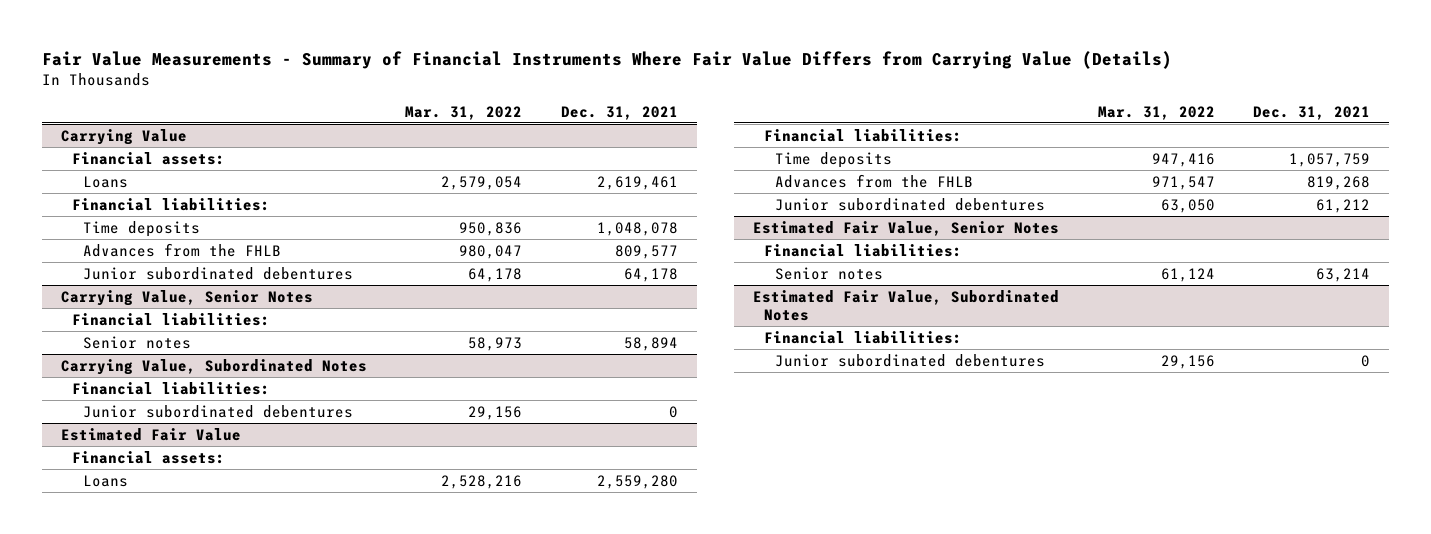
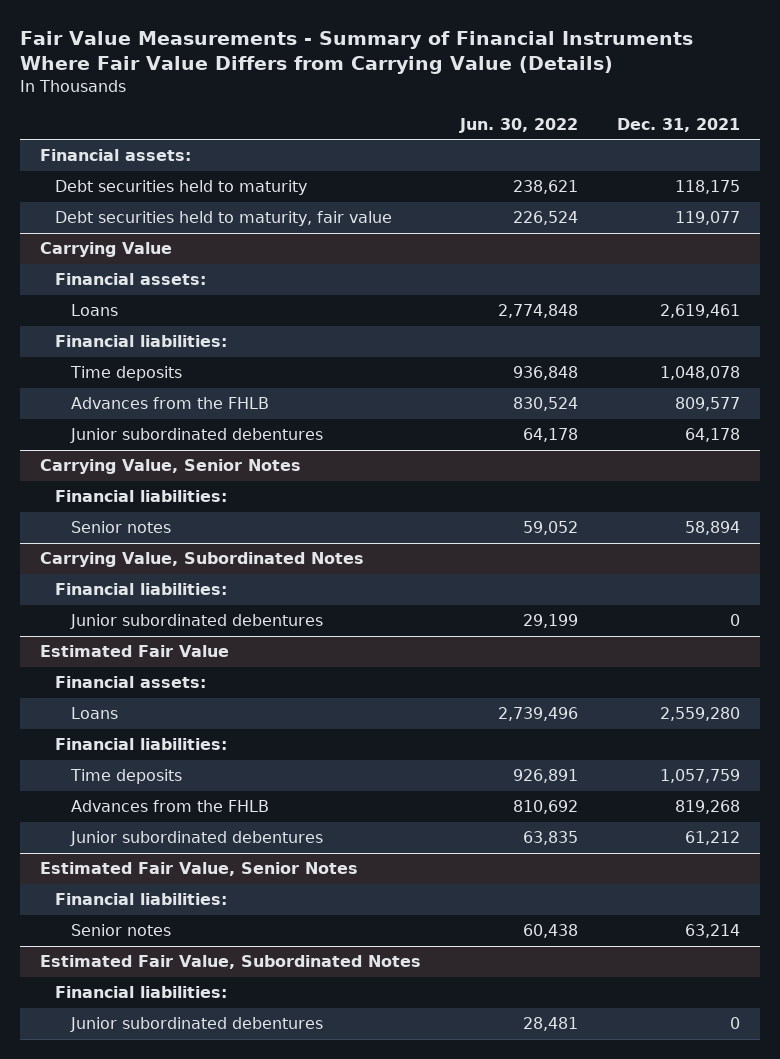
- | Mar. 31, 2022 | Dec. 31, 2021
+ | Jun. 30, 2022 | Dec. 31, 2021
+ Financial assets:
+ Debt securities held to maturity | 238,621 | 118,175
+ Debt securities held to maturity, fair value | 226,524 | 119,077

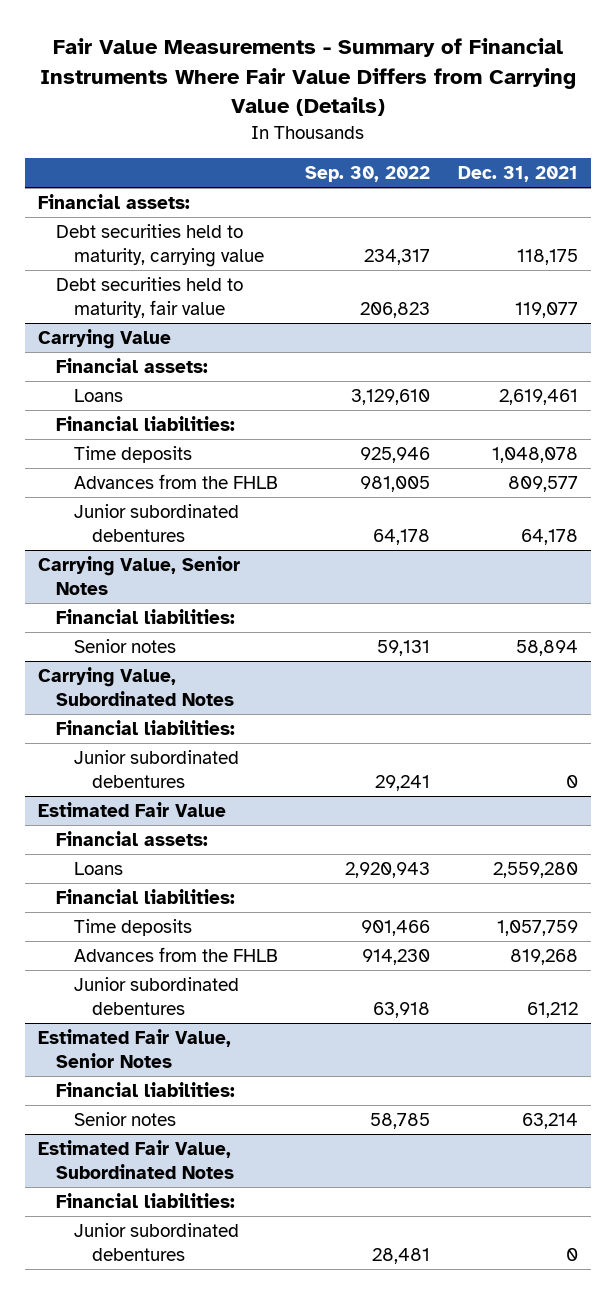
- | Jun. 30, 2022 | Dec. 31, 2021
+ | Sep. 30, 2022 | Dec. 31, 2021
- Debt securities held to maturity | 238,621 | 118,175
+ Debt securities held to maturity, carrying value | 234,317 | 118,175

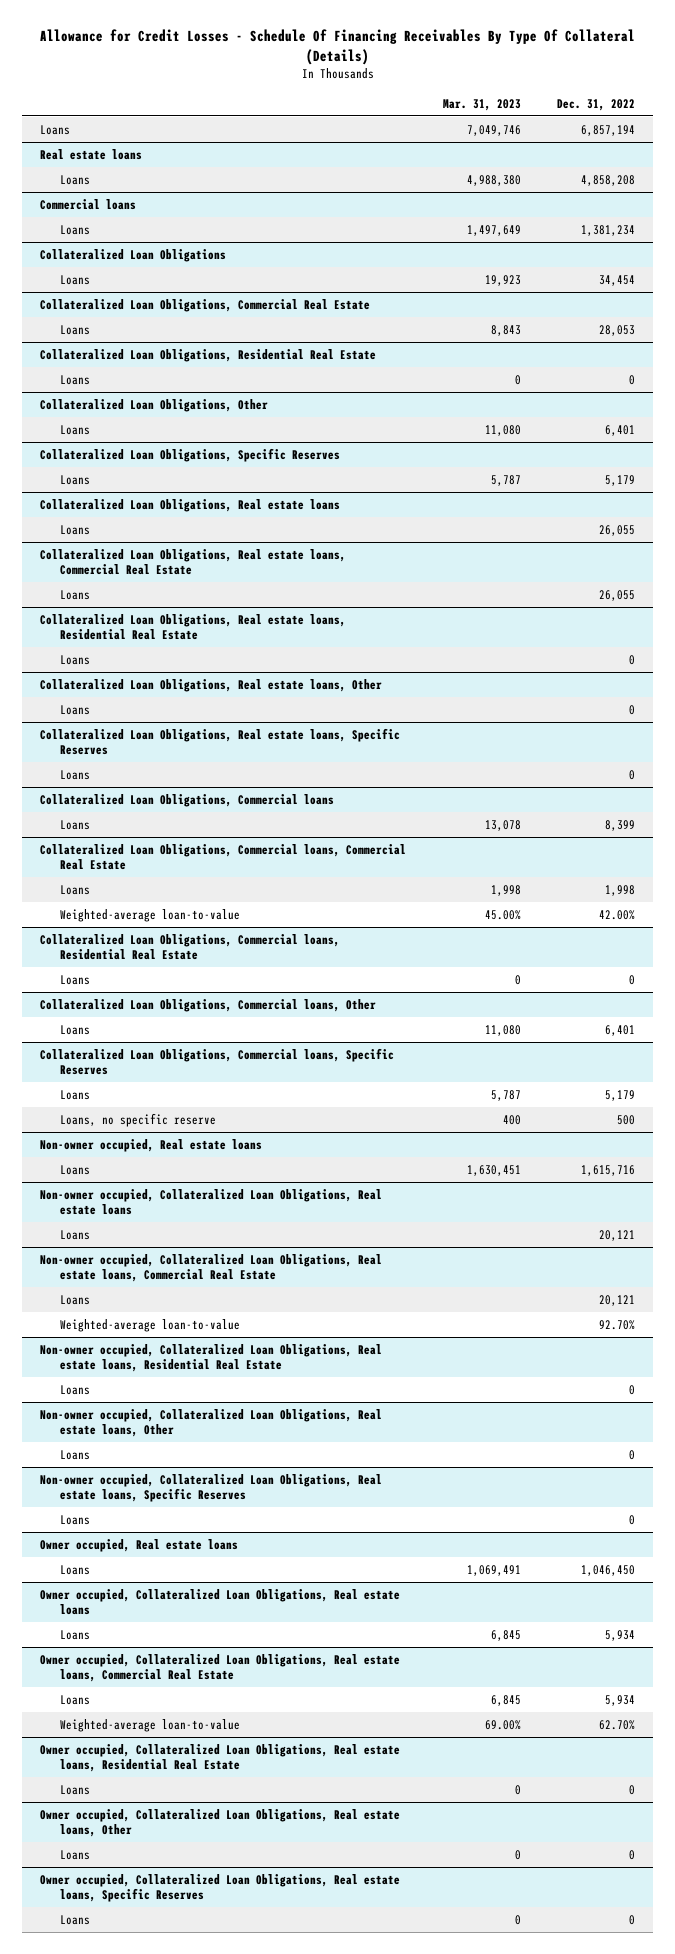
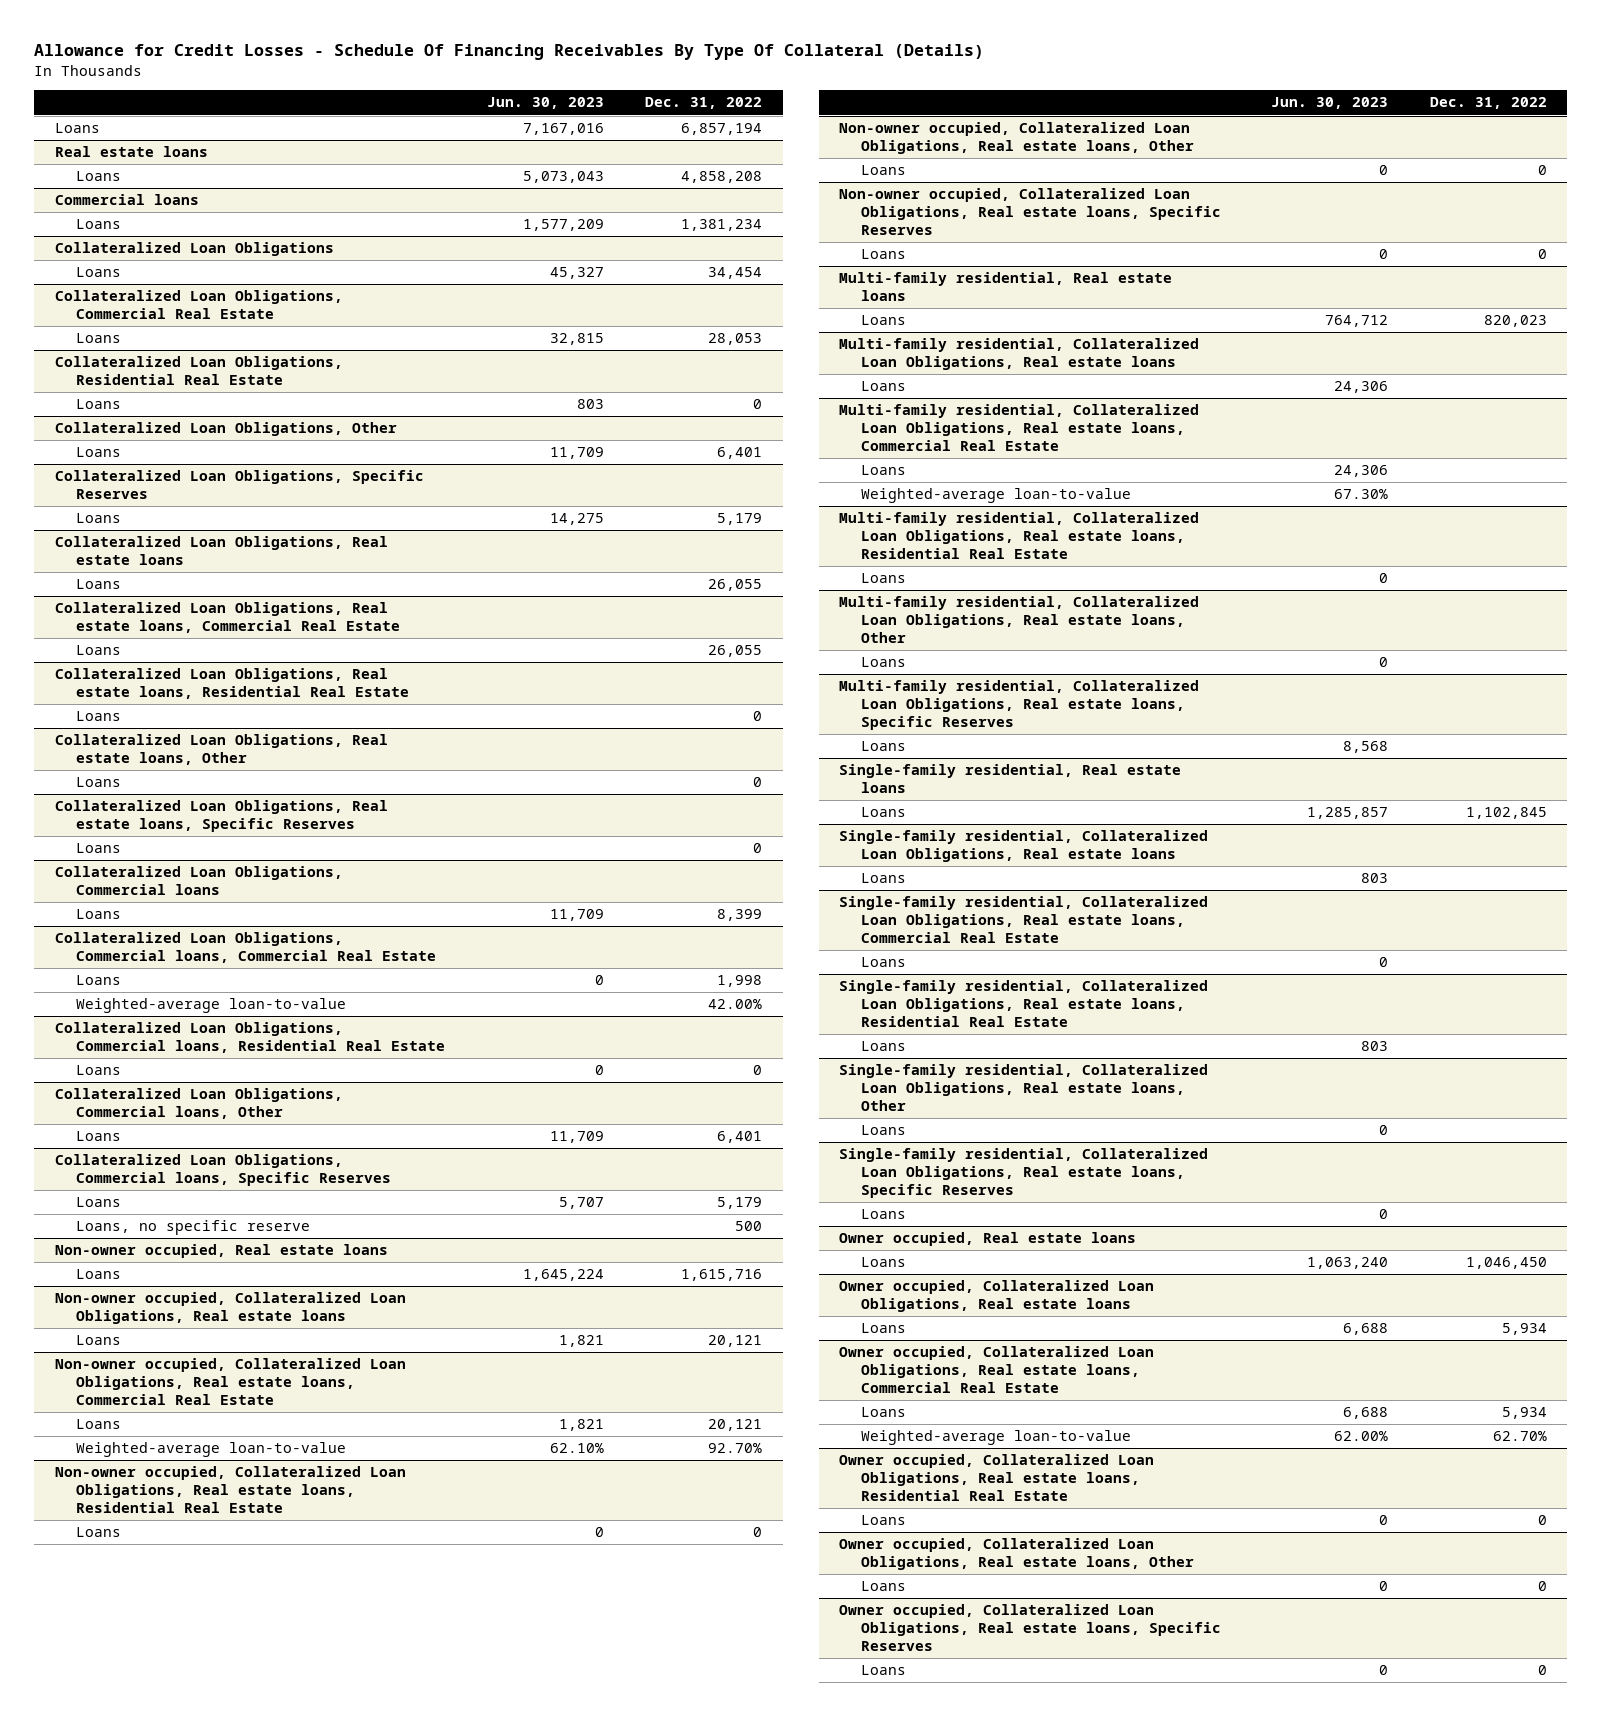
- | Mar. 31, 2023 | Dec. 31, 2022
+ | Jun. 30, 2023 | Dec. 31, 2022
+ Multi-family residential, Real estate loans
+ Loans | 764,712 | 820,023
+ Multi-family residential, Collateralized Loan Obligations, Real estate loans
+ Loans | 24,306 |
+ Multi-family residential, Collateralized Loan Obligations, Real estate loans, Commercial Real Estate
+ Loans | 24,306 |
+ Weighted-average loan-to-value | 67.30% |
+ Multi-family residential, Collateralized Loan Obligations, Real estate loans, Residential Real Estate
+ Loans | 0 |
+ Multi-family residential, Collateralized Loan Obligations, Real estate loans, Other
+ Loans | 0 |
+ Multi-family residential, Collateralized Loan Obligations, Real estate loans, Specific Reserves
+ Loans | 8,568 |
+ Single-family residential, Real estate loans
+ Loans | 1,285,857 | 1,102,845
+ Single-family residential, Collateralized Loan Obligations, Real estate loans
+ Loans | 803 |
+ Single-family residential, Collateralized Loan Obligations, Real estate loans, Commercial Real Estate
+ Loans | 0 |
+ Single-family residential, Collateralized Loan Obligations, Real estate loans, Residential Real Estate
+ Loans | 803 |
+ Single-family residential, Collateralized Loan Obligations, Real estate loans, Other
+ Loans | 0 |
+ Single-family residential, Collateralized Loan Obligations, Real estate loans, Specific Reserves
+ Loans | 0 |

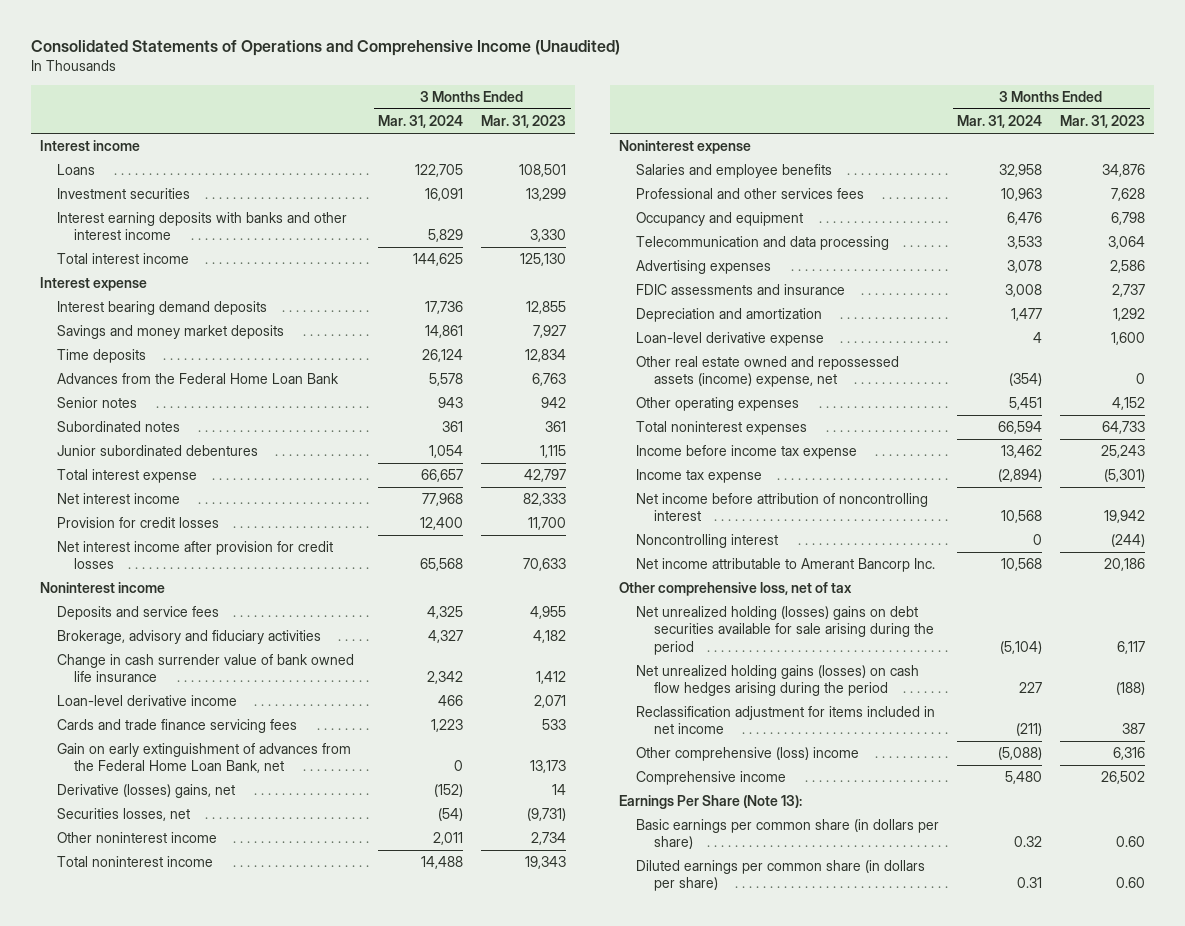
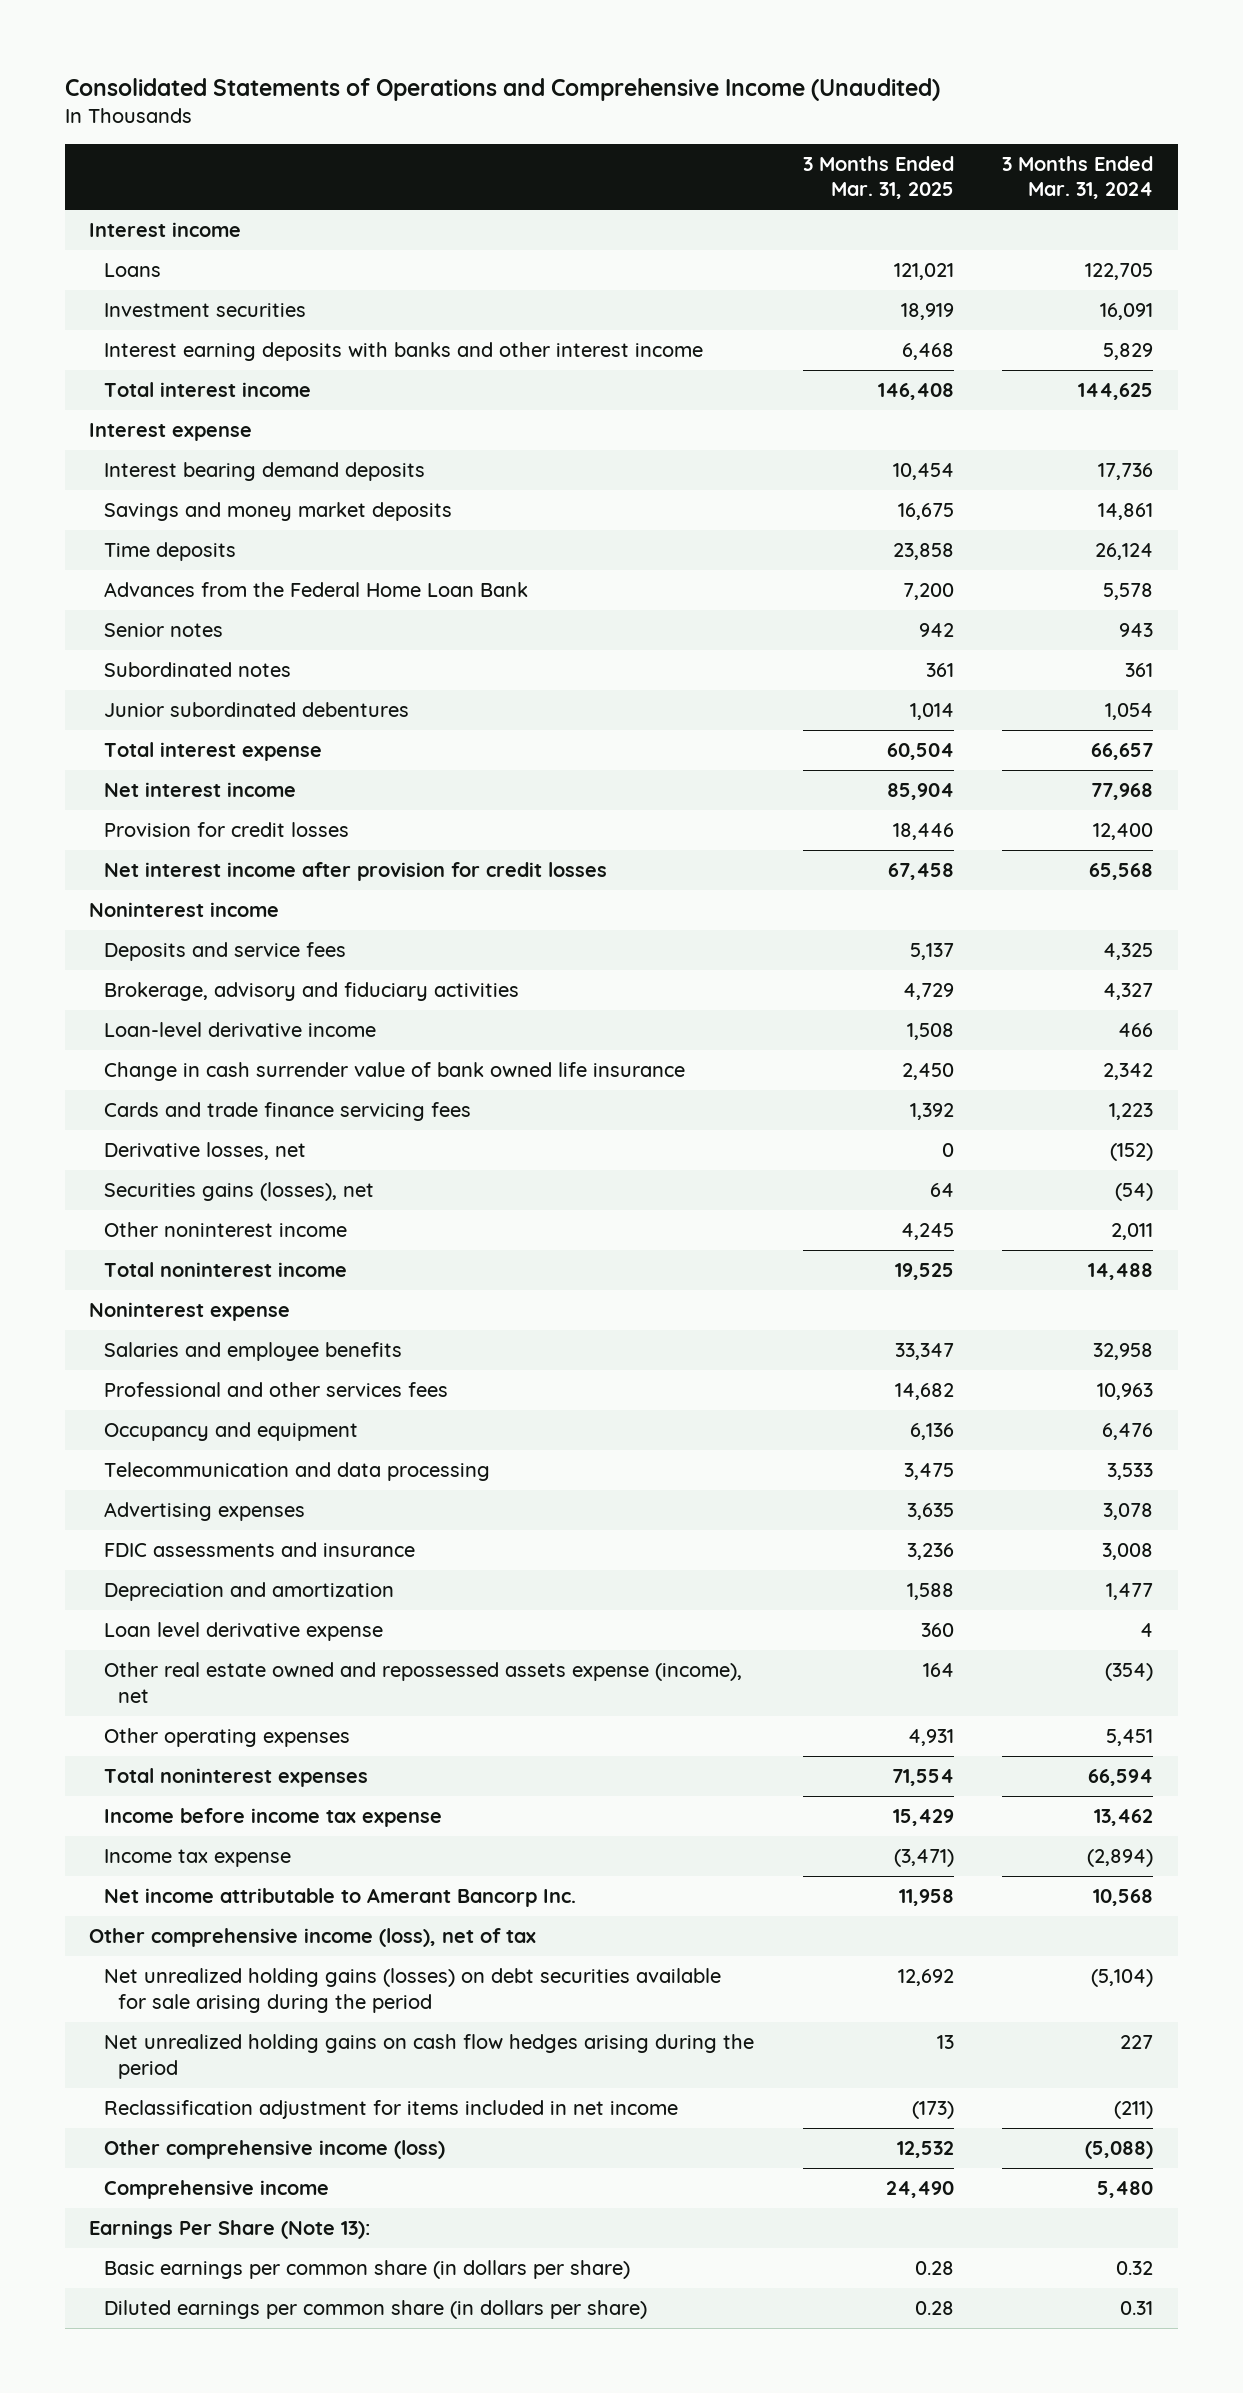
- | 3 Months Ended Mar. 31, 2024 | 3 Months Ended Mar. 31, 2023
+ | 3 Months Ended Mar. 31, 2025 | 3 Months Ended Mar. 31, 2024
moved down: Change in cash surrender value of bank owned life insurance | 2,450 | 2,342
- Gain on early extinguishment of advances from the Federal Home Loan Bank, net | 0 | 13,173
- Derivative (losses) gains, net | (152) | 14
- Securities losses, net | (54) | (9,731)
+ Derivative losses, net | 0 | (152)
+ Securities gains (losses), net | 64 | (54)
- Loan-level derivative expense | 4 | 1,600
- Other real estate owned and repossessed assets (income) expense, net | (354) | 0
+ Loan level derivative expense | 360 | 4
+ Other real estate owned and repossessed assets expense (income), net | 164 | (354)
- Net income before attribution of noncontrolling interest | 10,568 | 19,942
- Noncontrolling interest | 0 | (244)
- Other comprehensive loss, net of tax
- Net unrealized holding (losses) gains on debt securities available for sale arising during the period | (5,104) | 6,117
- Net unrealized holding gains (losses) on cash flow hedges arising during the period | 227 | (188)
+ Other comprehensive income (loss), net of tax
+ Net unrealized holding gains (losses) on debt securities available for sale arising during the period | 12,692 | (5,104)
+ Net unrealized holding gains on cash flow hedges arising during the period | 13 | 227
- Other comprehensive (loss) income | (5,088) | 6,316
+ Other comprehensive income (loss) | 12,532 | (5,088)

